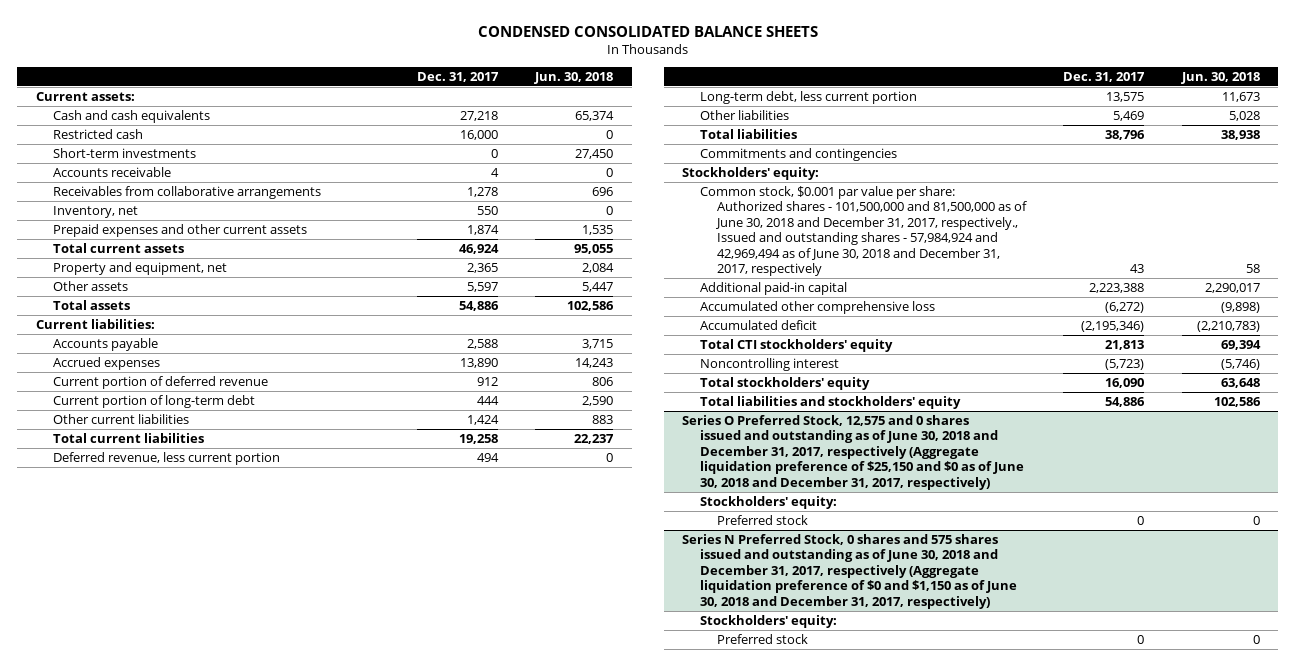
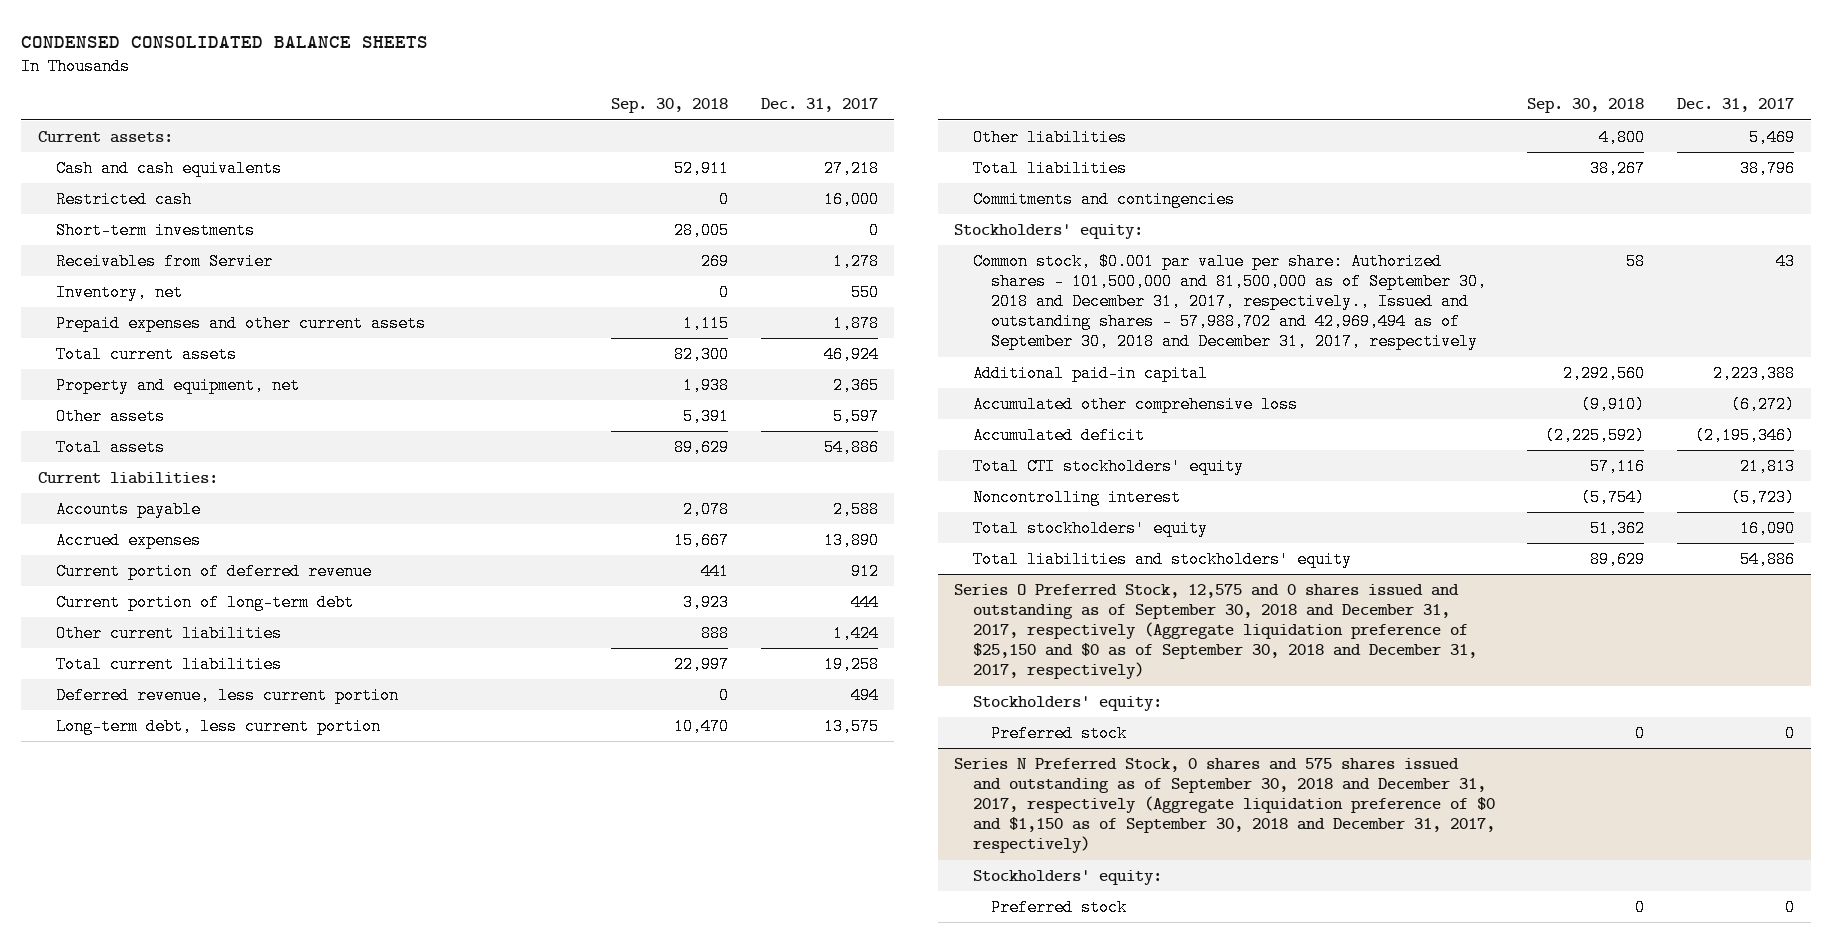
- | Dec. 31, 2017 | Jun. 30, 2018
+ | Sep. 30, 2018 | Dec. 31, 2017
- Accounts receivable | 4 | 0
- Receivables from collaborative arrangements | 1,278 | 696
+ Receivables from Servier | 269 | 1,278
- Prepaid expenses and other current assets | 1,874 | 1,535
+ Prepaid expenses and other current assets | 1,115 | 1,878
- Common stock, $0.001 par value per share: Authorized shares - 101,500,000 and 81,500,000 as of June 30, 2018 and December 31, 2017, respectively., Issued and outstanding shares - 57,984,924 and 42,969,494 as of June 30, 2018 and December 31, 2017, respectively | 43 | 58
+ Common stock, $0.001 par value per share: Authorized shares - 101,500,000 and 81,500,000 as of September 30, 2018 and December 31, 2017, respectively., Issued and outstanding shares - 57,988,702 and 42,969,494 as of September 30, 2018 and December 31, 2017, respectively | 58 | 43
- Series O Preferred Stock, 12,575 and 0 shares issued and outstanding as of June 30, 2018 and December 31, 2017, respectively (Aggregate liquidation preference of $25,150 and $0 as of June 30, 2018 and December 31, 2017, respectively)
+ Series O Preferred Stock, 12,575 and 0 shares issued and outstanding as of September 30, 2018 and December 31, 2017, respectively (Aggregate liquidation preference of $25,150 and $0 as of September 30, 2018 and December 31, 2017, respectively)
- Series N Preferred Stock, 0 shares and 575 shares issued and outstanding as of June 30, 2018 and December 31, 2017, respectively (Aggregate liquidation preference of $0 and $1,150 as of June 30, 2018 and December 31, 2017, respectively)
+ Series N Preferred Stock, 0 shares and 575 shares issued and outstanding as of September 30, 2018 and December 31, 2017, respectively (Aggregate liquidation preference of $0 and $1,150 as of September 30, 2018 and December 31, 2017, respectively)

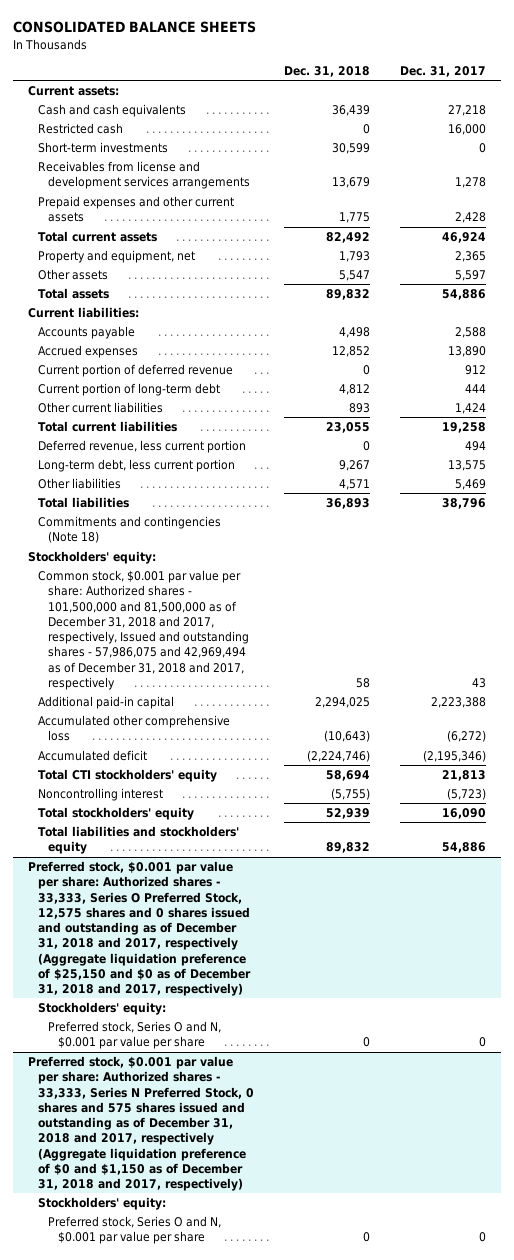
- CONDENSED CONSOLIDATED BALANCE SHEETS
+ CONSOLIDATED BALANCE SHEETS
- | Sep. 30, 2018 | Dec. 31, 2017
+ | Dec. 31, 2018 | Dec. 31, 2017
- Receivables from Servier | 269 | 1,278
- Inventory, net | 0 | 550
- Prepaid expenses and other current assets | 1,115 | 1,878
+ Receivables from license and development services arrangements | 13,679 | 1,278
+ Prepaid expenses and other current assets | 1,775 | 2,428
- Commitments and contingencies
+ Commitments and contingencies (Note 18)
- Common stock, $0.001 par value per share: Authorized shares - 101,500,000 and 81,500,000 as of September 30, 2018 and December 31, 2017, respectively., Issued and outstanding shares - 57,988,702 and 42,969,494 as of September 30, 2018 and December 31, 2017, respectively | 58 | 43
+ Common stock, $0.001 par value per share: Authorized shares - 101,500,000 and 81,500,000 as of December 31, 2018 and 2017, respectively, Issued and outstanding shares - 57,986,075 and 42,969,494 as of December 31, 2018 and 2017, respectively | 58 | 43
- Series O Preferred Stock, 12,575 and 0 shares issued and outstanding as of September 30, 2018 and December 31, 2017, respectively (Aggregate liquidation preference of $25,150 and $0 as of September 30, 2018 and December 31, 2017, respectively)
+ Preferred stock, $0.001 par value per share: Authorized shares - 33,333, Series O Preferred Stock, 12,575 shares and 0 shares issued and outstanding as of December 31, 2018 and 2017, respectively (Aggregate liquidation preference of $25,150 and $0 as of December 31, 2018 and 2017, respectively)
- Preferred stock | 0 | 0
- Series N Preferred Stock, 0 shares and 575 shares issued and outstanding as of September 30, 2018 and December 31, 2017, respectively (Aggregate liquidation preference of $0 and $1,150 as of September 30, 2018 and December 31, 2017, respectively)
+ Preferred stock, Series O and N, $0.001 par value per share | 0 | 0
+ Preferred stock, $0.001 par value per share: Authorized shares - 33,333, Series N Preferred Stock, 0 shares and 575 shares issued and outstanding as of December 31, 2018 and 2017, respectively (Aggregate liquidation preference of $0 and $1,150 as of December 31, 2018 and 2017, respectively)
- Preferred stock | 0 | 0
+ Preferred stock, Series O and N, $0.001 par value per share | 0 | 0

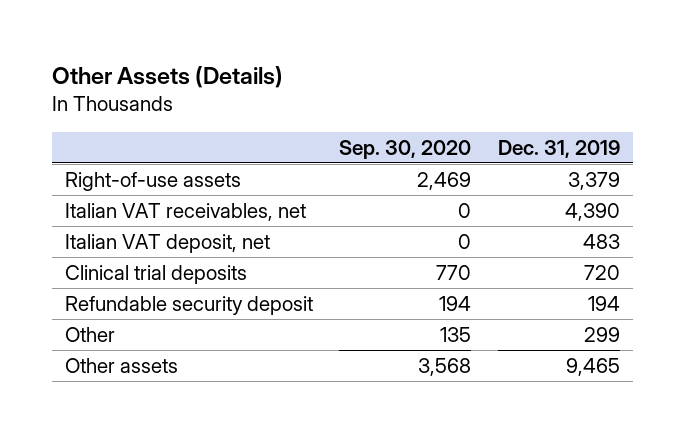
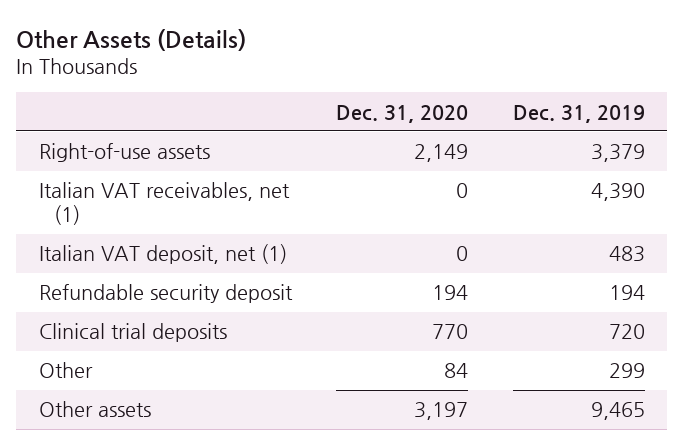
- | Sep. 30, 2020 | Dec. 31, 2019
+ | Dec. 31, 2020 | Dec. 31, 2019
- Italian VAT receivables, net | 0 | 4,390
- Italian VAT deposit, net | 0 | 483
+ Italian VAT receivables, net (1) | 0 | 4,390
+ Italian VAT deposit, net (1) | 0 | 483
moved down: Clinical trial deposits | 770 | 720

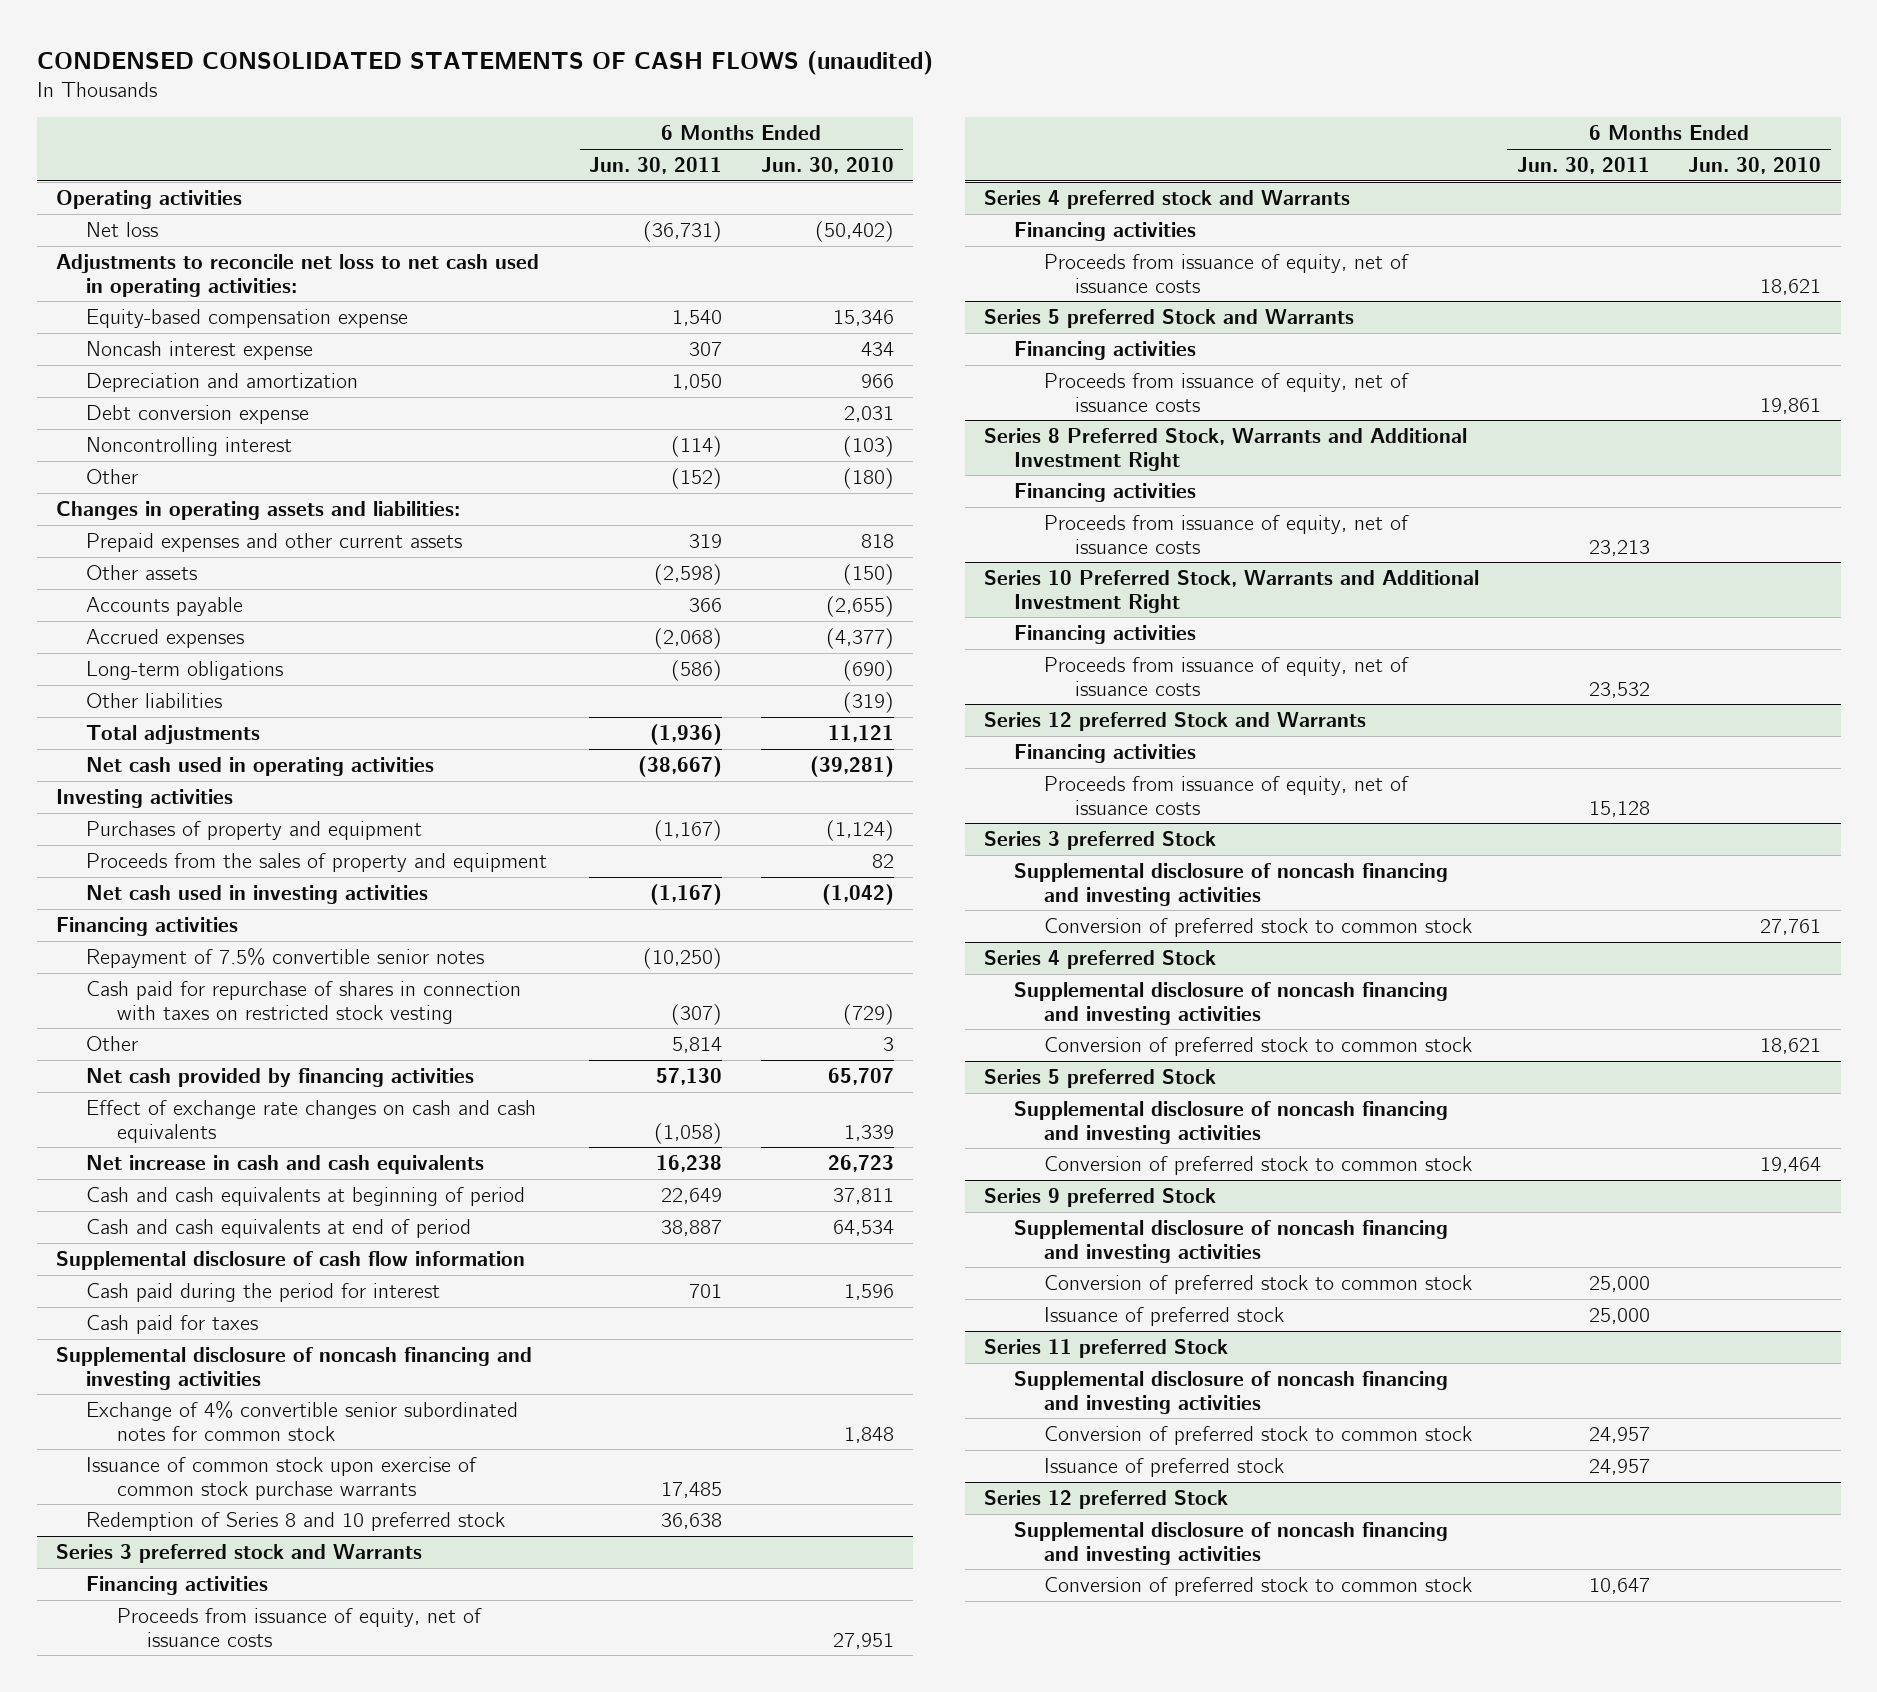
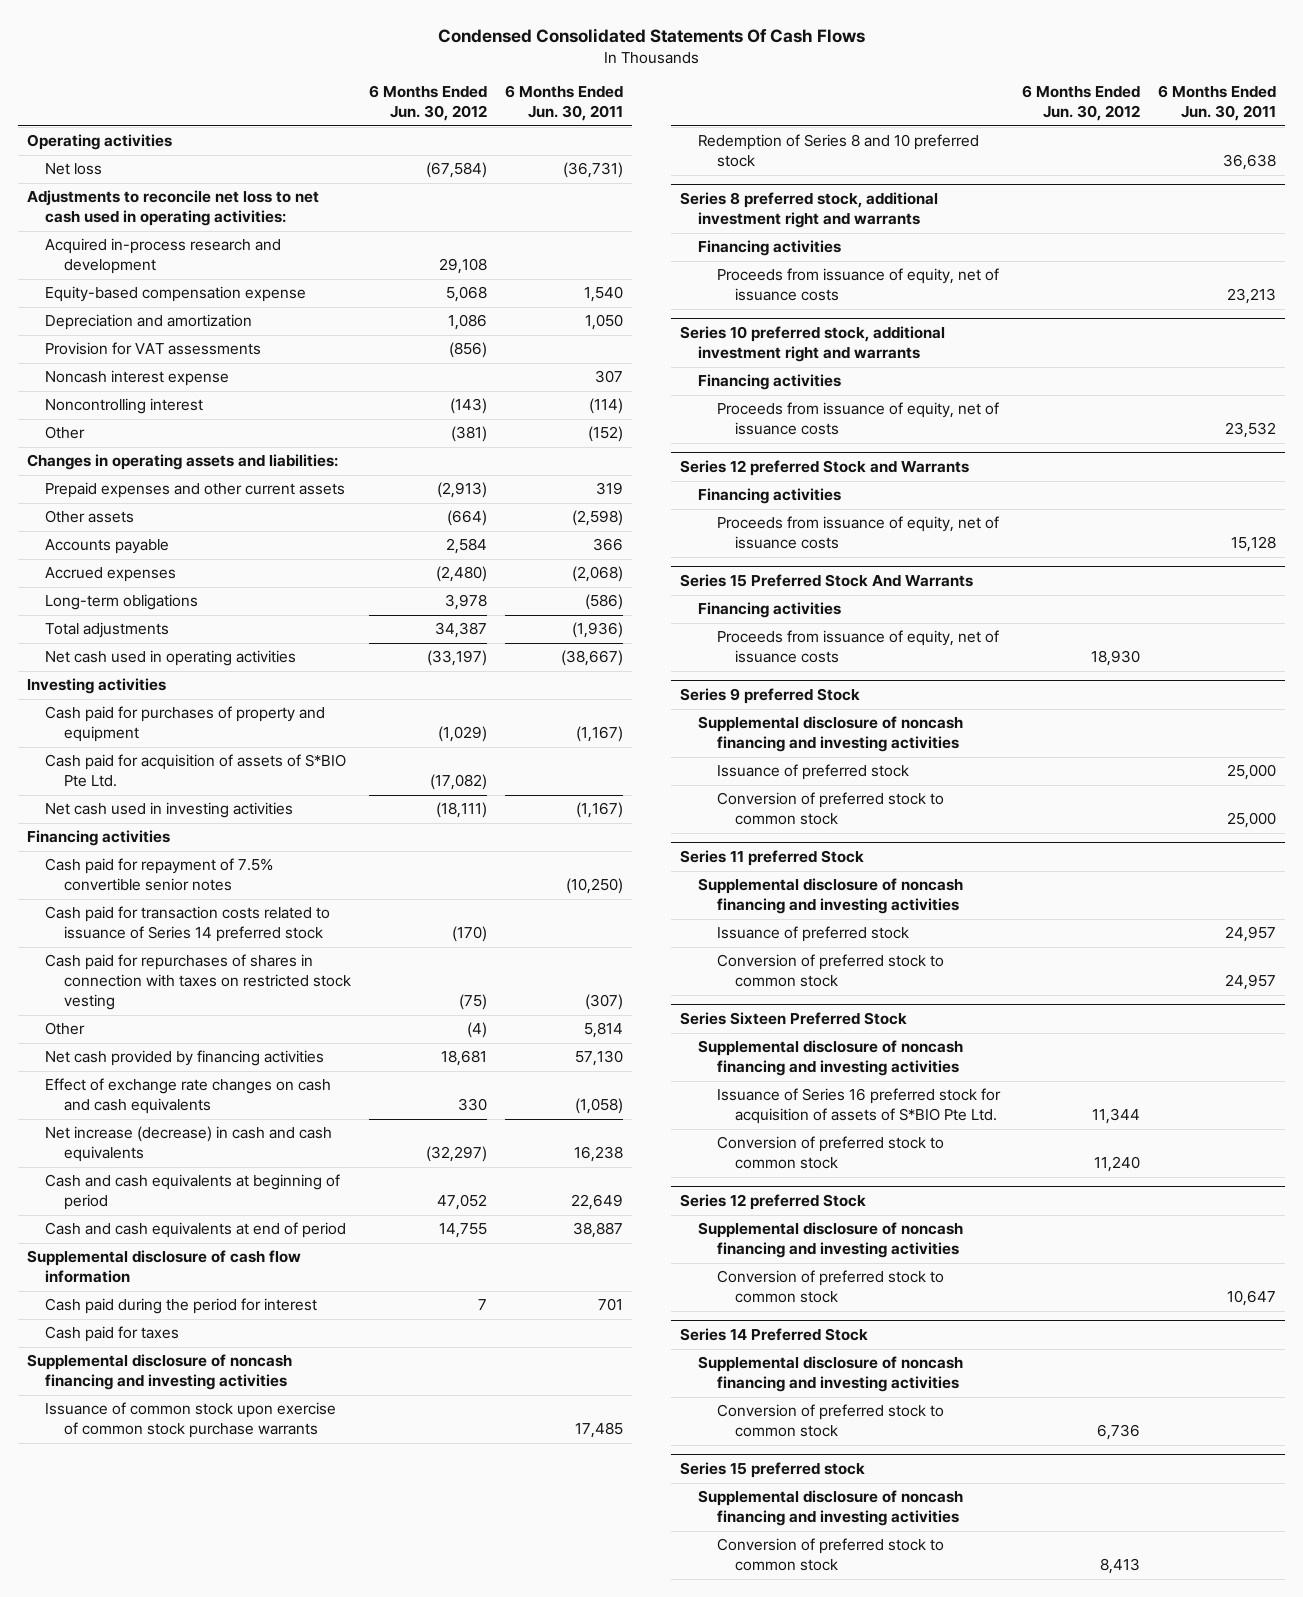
- CONDENSED CONSOLIDATED STATEMENTS OF CASH FLOWS (unaudited)
+ Condensed Consolidated Statements Of Cash Flows
- | 6 Months Ended Jun. 30, 2011 | 6 Months Ended Jun. 30, 2010
+ | 6 Months Ended Jun. 30, 2012 | 6 Months Ended Jun. 30, 2011
+ Acquired in-process research and development | 29,108 |
- Debt conversion expense | | 2,031
+ Provision for VAT assessments | (856) |
moved down: Noncash interest expense | | 307
- Other liabilities | | (319)
- Purchases of property and equipment | (1,167) | (1,124)
- Proceeds from the sales of property and equipment | | 82
+ Cash paid for purchases of property and equipment | (1,029) | (1,167)
+ Cash paid for acquisition of assets of S*BIO Pte Ltd. | (17,082) |
- Repayment of 7.5% convertible senior notes | (10,250) |
- Cash paid for repurchase of shares in connection with taxes on restricted stock vesting | (307) | (729)
+ Cash paid for repayment of 7.5% convertible senior notes | | (10,250)
+ Cash paid for transaction costs related to issuance of Series 14 preferred stock | (170) |
+ Cash paid for repurchases of shares in connection with taxes on restricted stock vesting | (75) | (307)
- Net increase in cash and cash equivalents | 16,238 | 26,723
+ Net increase (decrease) in cash and cash equivalents | (32,297) | 16,238
- Exchange of 4% convertible senior subordinated notes for common stock | | 1,848
- Series 3 preferred stock and Warrants
- Financing activities
- Proceeds from issuance of equity, net of issuance costs | | 27,951
- Series 4 preferred stock and Warrants
- Financing activities
- Proceeds from issuance of equity, net of issuance costs | | 18,621
- Series 5 preferred Stock and Warrants
- Financing activities
- Proceeds from issuance of equity, net of issuance costs | | 19,861
- Series 8 Preferred Stock, Warrants and Additional Investment Right
+ Series 8 preferred stock, additional investment right and warrants
- Series 10 Preferred Stock, Warrants and Additional Investment Right
+ Series 10 preferred stock, additional investment right and warrants
- Series 3 preferred Stock
- Supplemental disclosure of noncash financing and investing activities
- Conversion of preferred stock to common stock | | 27,761
- Series 4 preferred Stock
- Supplemental disclosure of noncash financing and investing activities
- Conversion of preferred stock to common stock | | 18,621
- Series 5 preferred Stock
- Supplemental disclosure of noncash financing and investing activities
- Conversion of preferred stock to common stock | | 19,464
+ Series 15 Preferred Stock And Warrants
+ Financing activities
+ Proceeds from issuance of equity, net of issuance costs | 18,930 |
@ Series 9 preferred Stock
moved down: Conversion of preferred stock to common stock | | 25,000
@ Series 11 preferred Stock
moved down: Conversion of preferred stock to common stock | | 24,957
+ Series Sixteen Preferred Stock
+ Supplemental disclosure of noncash financing and investing activities
+ Issuance of Series 16 preferred stock for acquisition of assets of S*BIO Pte Ltd. | 11,344 |
+ Conversion of preferred stock to common stock | 11,240 |
+ Series 14 Preferred Stock
+ Supplemental disclosure of noncash financing and investing activities
+ Conversion of preferred stock to common stock | 6,736 |
+ Series 15 preferred stock
+ Supplemental disclosure of noncash financing and investing activities
+ Conversion of preferred stock to common stock | 8,413 |

